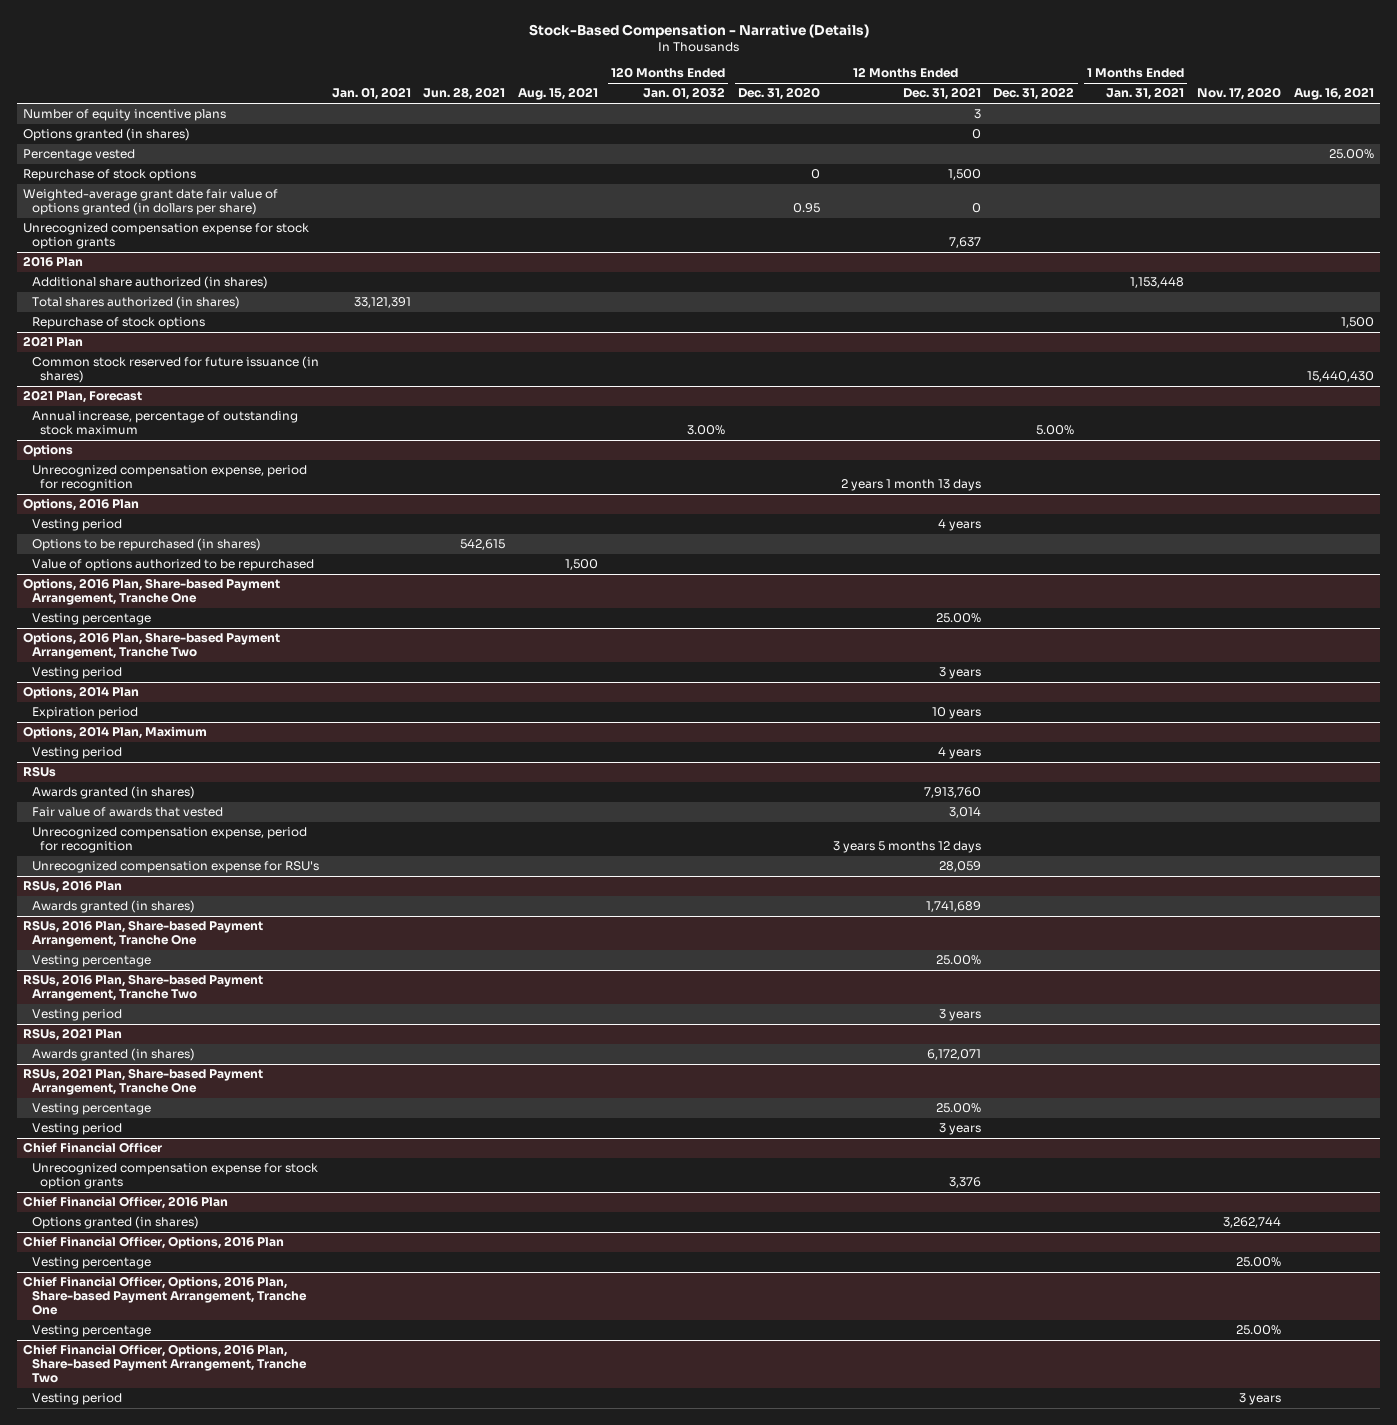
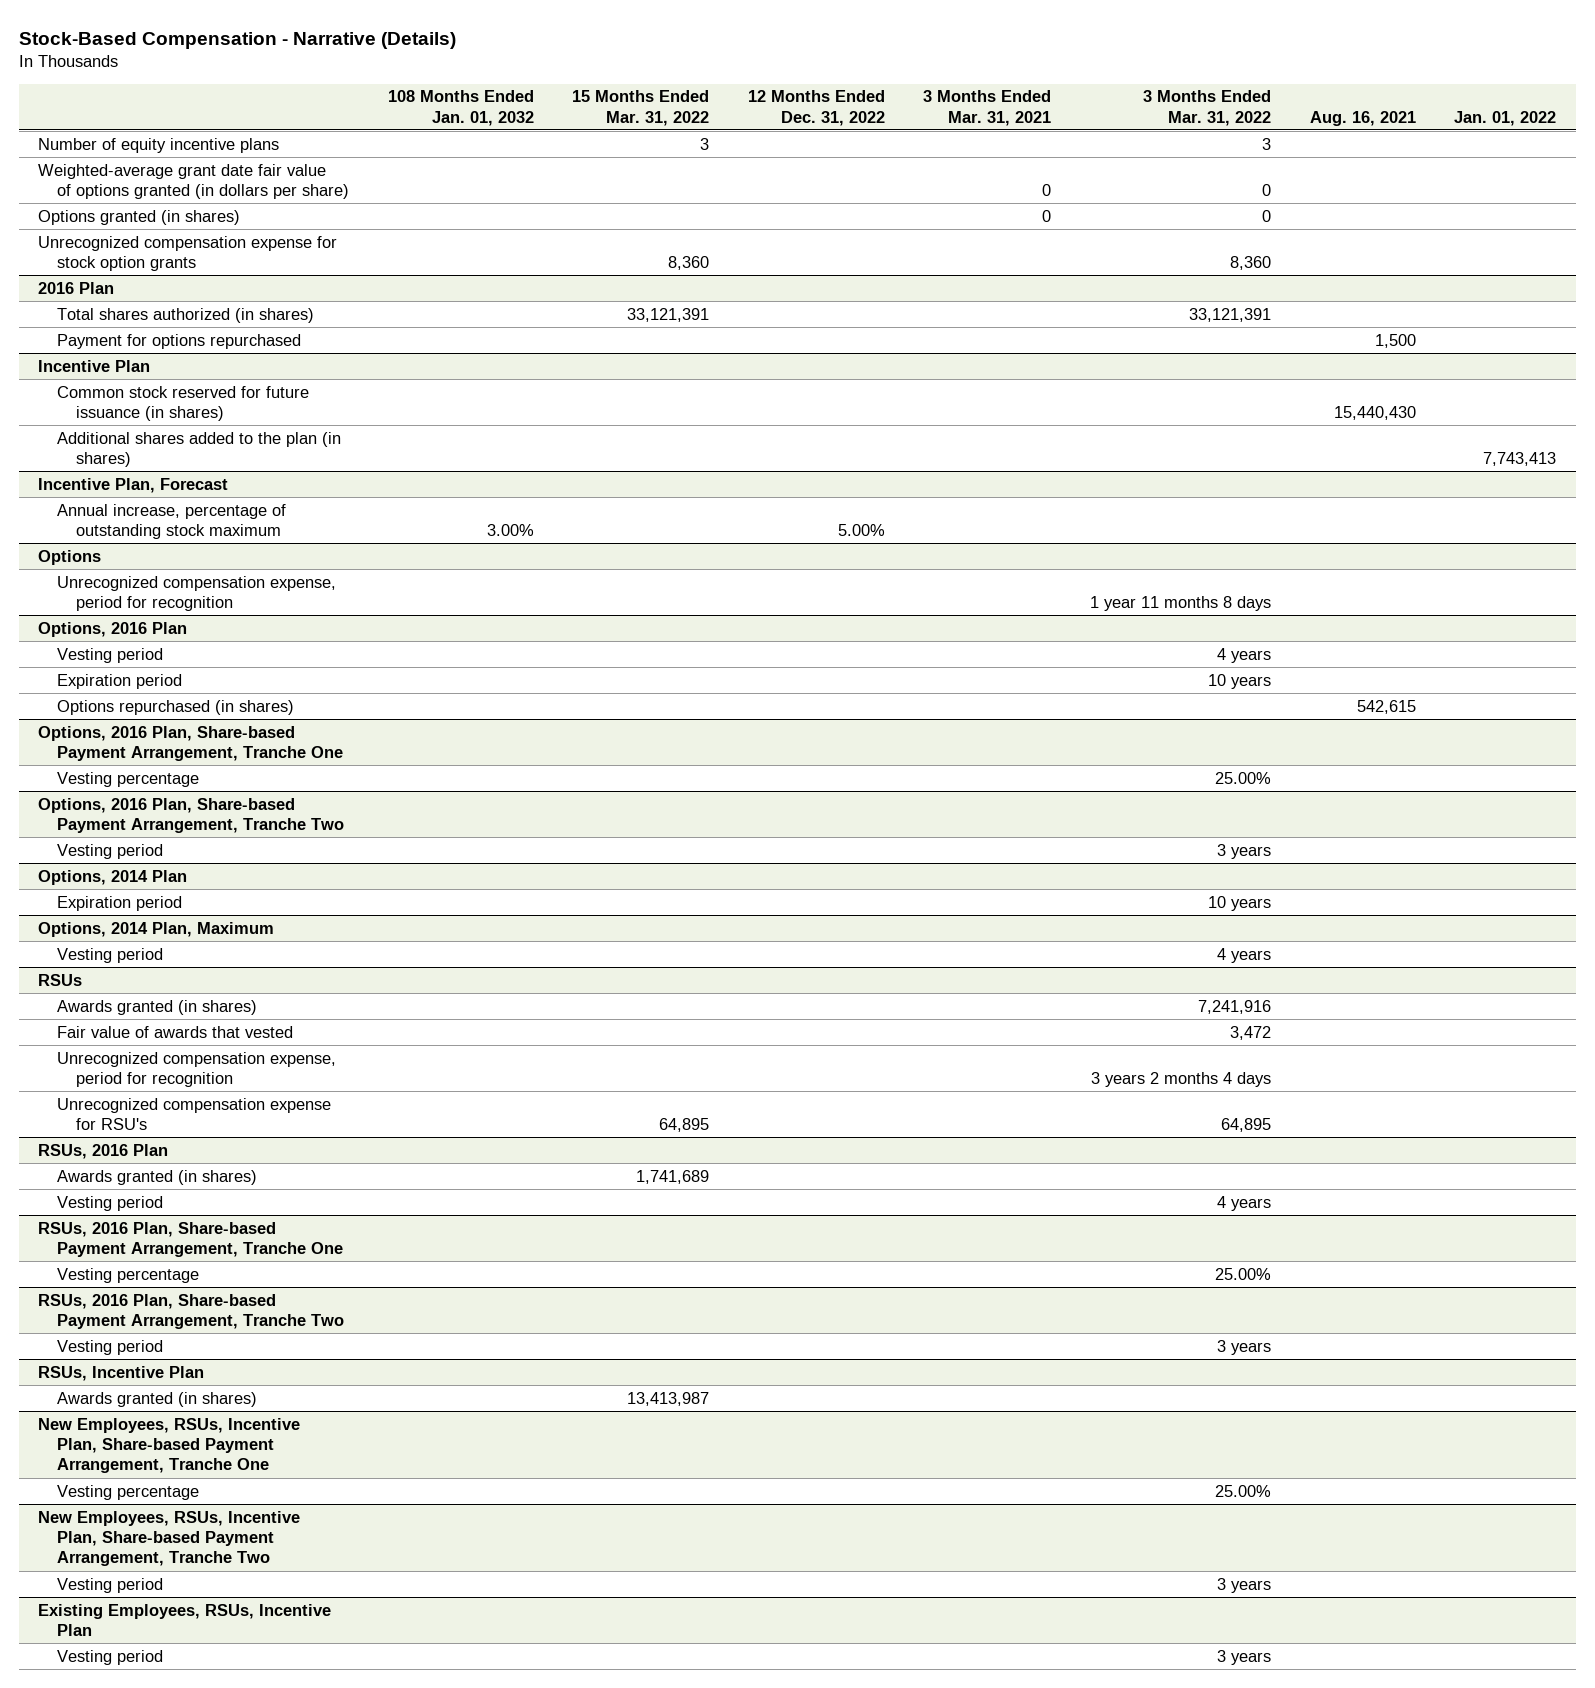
- | Jan. 01, 2021 | Jun. 28, 2021 | Aug. 15, 2021 | 120 Months Ended Jan. 01, 2032 | 12 Months Ended Dec. 31, 2020 | 12 Months Ended Dec. 31, 2021 | 12 Months Ended Dec. 31, 2022 | 1 Months Ended Jan. 31, 2021 | Nov. 17, 2020 | Aug. 16, 2021
+ | 108 Months Ended Jan. 01, 2032 | 15 Months Ended Mar. 31, 2022 | 12 Months Ended Dec. 31, 2022 | 3 Months Ended Mar. 31, 2021 | 3 Months Ended Mar. 31, 2022 | Aug. 16, 2021 | Jan. 01, 2022
- Percentage vested | | | | | | | | | | 25.00%
- Repurchase of stock options | | | | | 0 | 1,500 | | | |
moved down: Options granted (in shares) | | | | 0 | 0 | |
@ 2016 Plan
- Additional share authorized (in shares) | | | | | | | | 1,153,448 | |
- Repurchase of stock options | | | | | | | | | | 1,500
- 2021 Plan
@ 2016 Plan
+ Payment for options repurchased | | | | | | 1,500 |
+ Incentive Plan
- 2021 Plan, Forecast
+ Additional shares added to the plan (in shares) | | | | | | | 7,743,413
+ Incentive Plan, Forecast
@ Options, 2016 Plan
- Options to be repurchased (in shares) | | 542,615 | | | | | | | |
- Value of options authorized to be repurchased | | | 1,500 | | | | | | |
+ Expiration period | | | | | 10 years | |
+ Options repurchased (in shares) | | | | | | 542,615 |
@ RSUs, 2016 Plan
+ Vesting period | | | | | 4 years | |
- RSUs, 2021 Plan
+ RSUs, Incentive Plan
- RSUs, 2021 Plan, Share-based Payment Arrangement, Tranche One
+ New Employees, RSUs, Incentive Plan, Share-based Payment Arrangement, Tranche One
- Vesting period | | | | | | 3 years | | | |
- Chief Financial Officer
- Unrecognized compensation expense for stock option grants | | | | | | 3,376 | | | |
- Chief Financial Officer, 2016 Plan
- Options granted (in shares) | | | | | | | | | 3,262,744 |
- Chief Financial Officer, Options, 2016 Plan
- Vesting percentage | | | | | | | | | 25.00% |
- Chief Financial Officer, Options, 2016 Plan, Share-based Payment Arrangement, Tranche One
- Vesting percentage | | | | | | | | | 25.00% |
- Chief Financial Officer, Options, 2016 Plan, Share-based Payment Arrangement, Tranche Two
- Vesting period | | | | | | | | | 3 years |
+ New Employees, RSUs, Incentive Plan, Share-based Payment Arrangement, Tranche Two
+ Vesting period | | | | | 3 years | |
+ Existing Employees, RSUs, Incentive Plan
+ Vesting period | | | | | 3 years | |

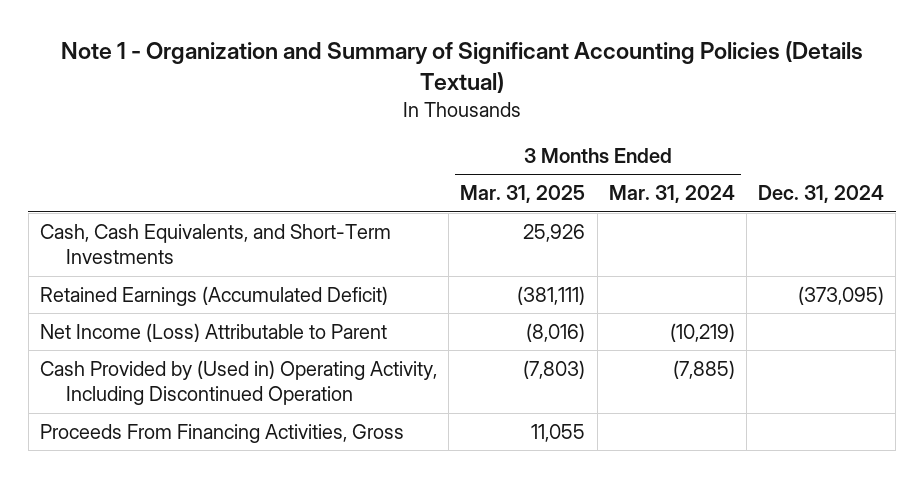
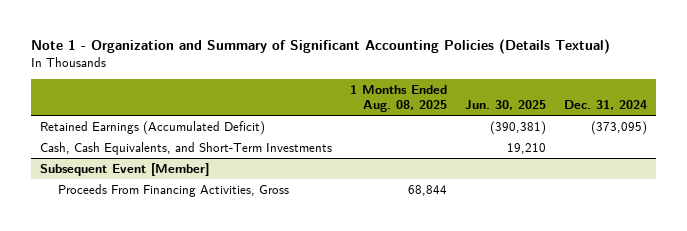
- | 3 Months Ended Mar. 31, 2025 | 3 Months Ended Mar. 31, 2024 | Dec. 31, 2024
+ | 1 Months Ended Aug. 08, 2025 | Jun. 30, 2025 | Dec. 31, 2024
- Net Income (Loss) Attributable to Parent | (8,016) | (10,219) |
- Cash Provided by (Used in) Operating Activity, Including Discontinued Operation | (7,803) | (7,885) |
- Proceeds From Financing Activities, Gross | 11,055 | |
moved down: Cash, Cash Equivalents, and Short-Term Investments | | 19,210 |
+ Subsequent Event [Member]
+ Proceeds From Financing Activities, Gross | 68,844 | |

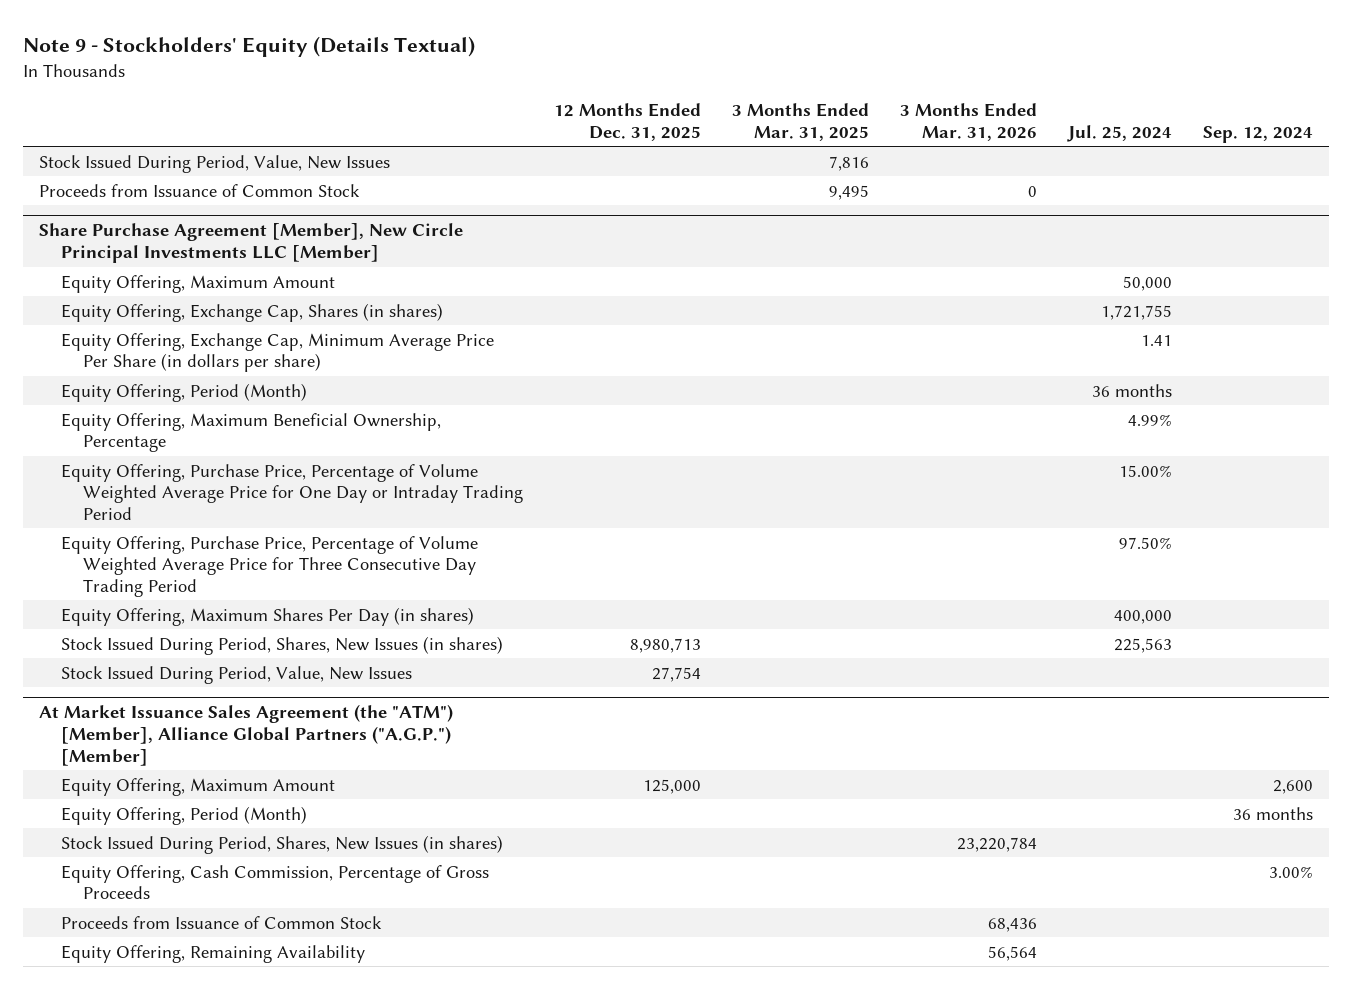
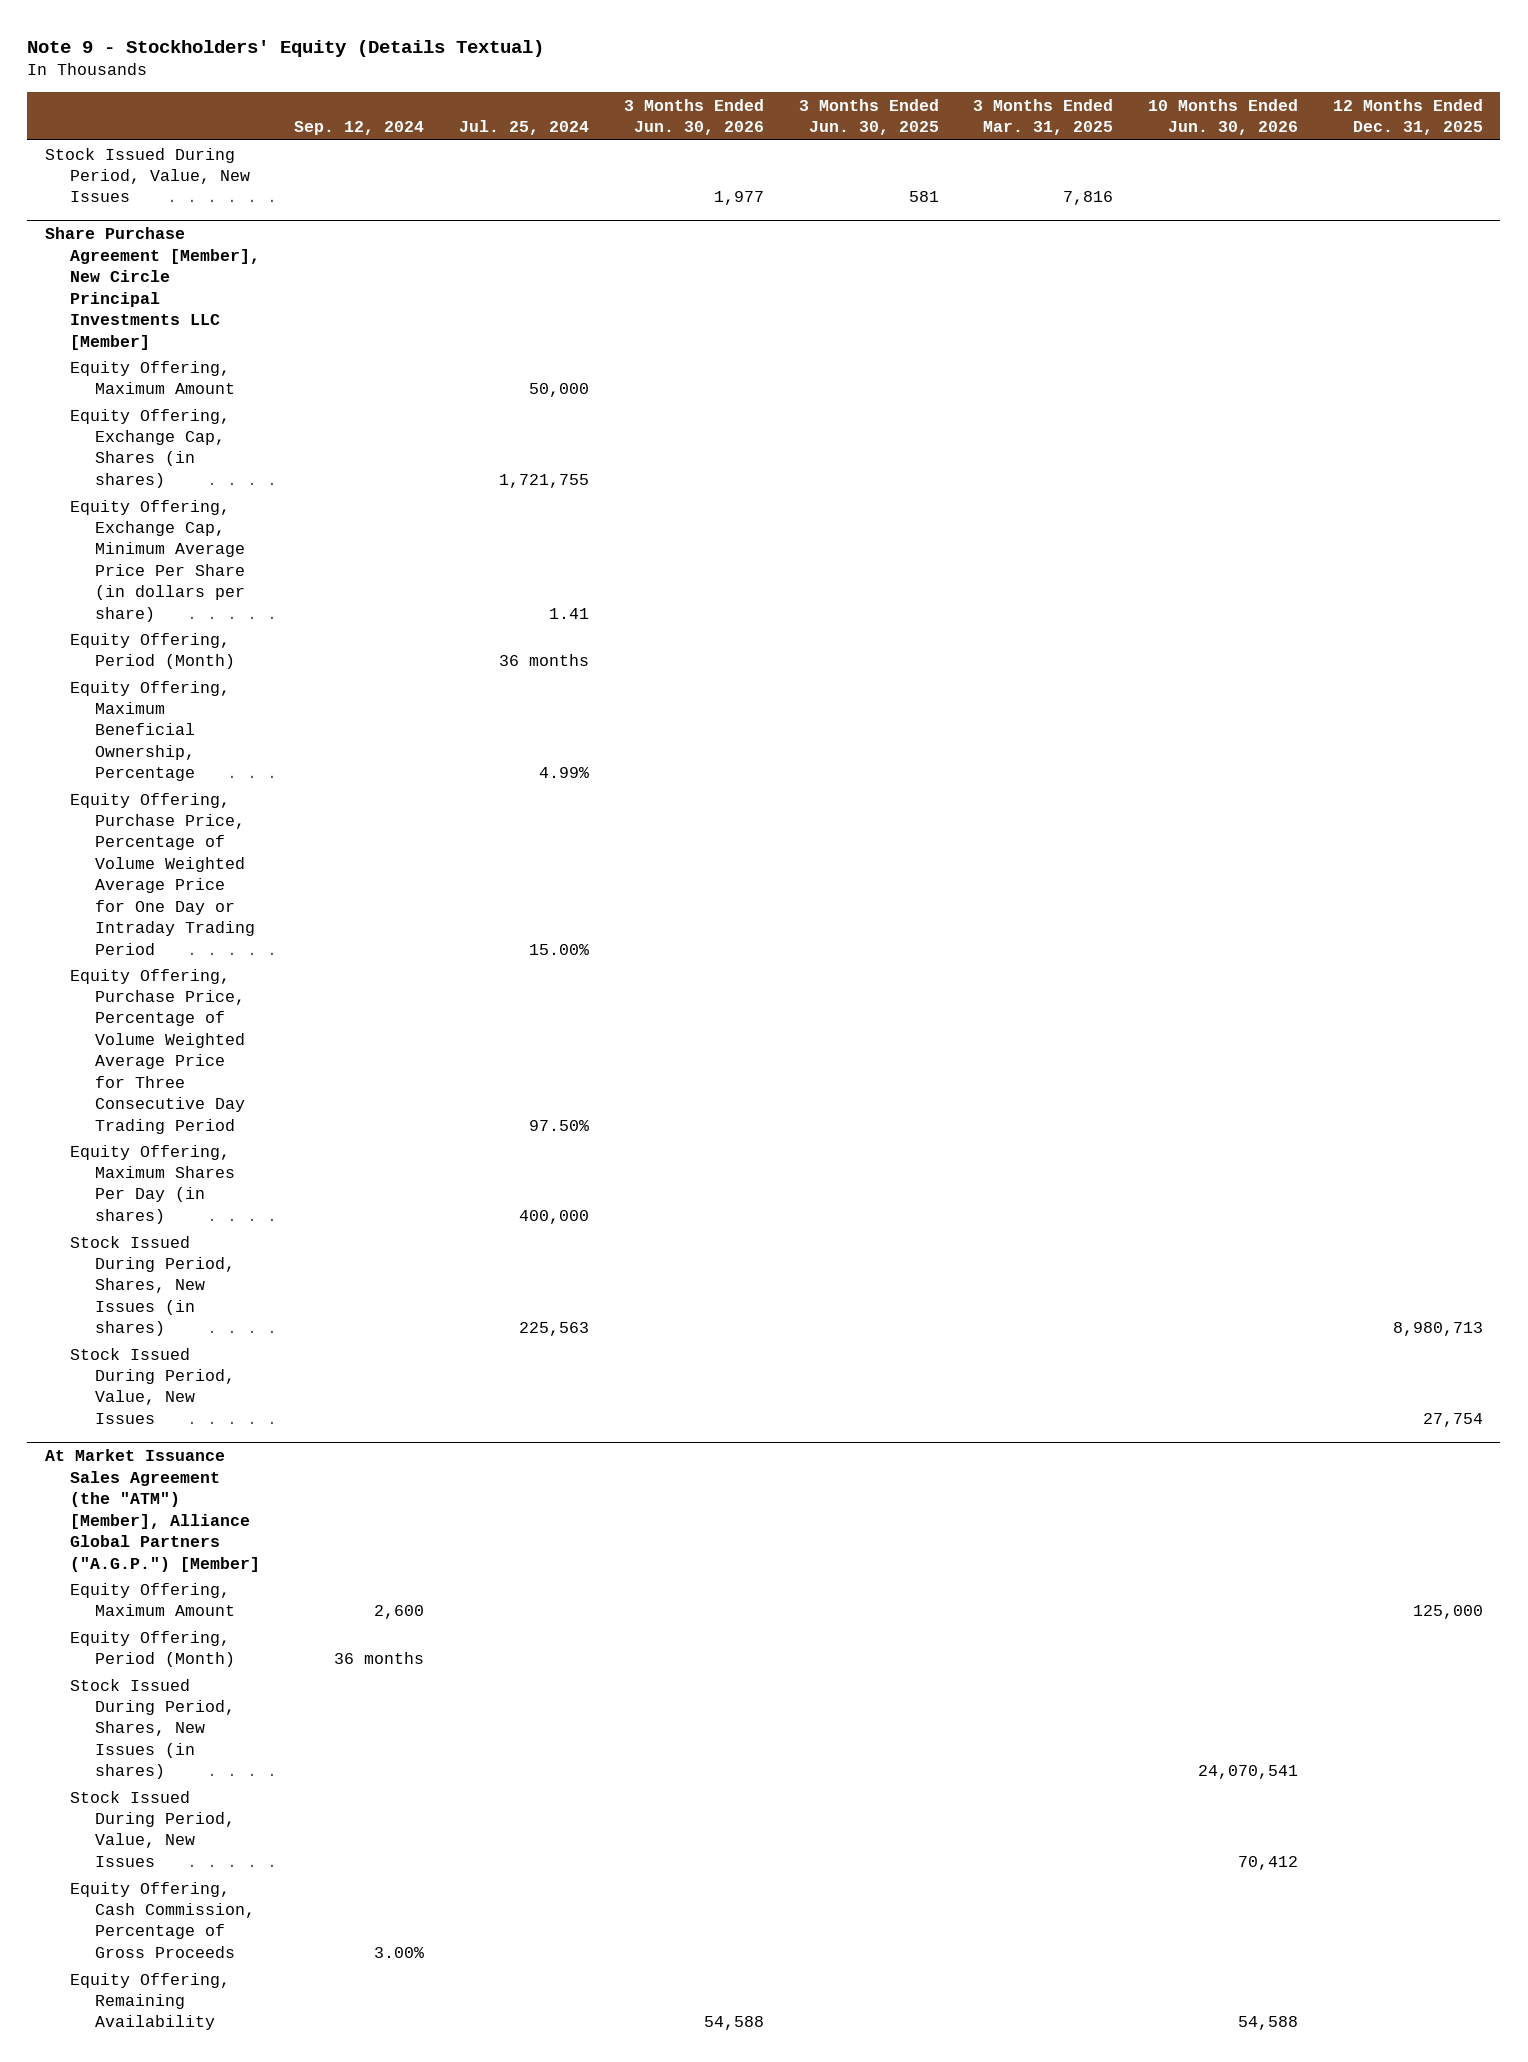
- | 12 Months Ended Dec. 31, 2025 | 3 Months Ended Mar. 31, 2025 | 3 Months Ended Mar. 31, 2026 | Jul. 25, 2024 | Sep. 12, 2024
+ | Sep. 12, 2024 | Jul. 25, 2024 | 3 Months Ended Jun. 30, 2026 | 3 Months Ended Jun. 30, 2025 | 3 Months Ended Mar. 31, 2025 | 10 Months Ended Jun. 30, 2026 | 12 Months Ended Dec. 31, 2025
- Proceeds from Issuance of Common Stock | | 9,495 | 0 | |
@ At Market Issuance Sales Agreement (the "ATM") [Member], Alliance Global Partners ("A.G.P.") [Member]
+ Stock Issued During Period, Value, New Issues | | | | | | 70,412 |
- Proceeds from Issuance of Common Stock | | | 68,436 | |

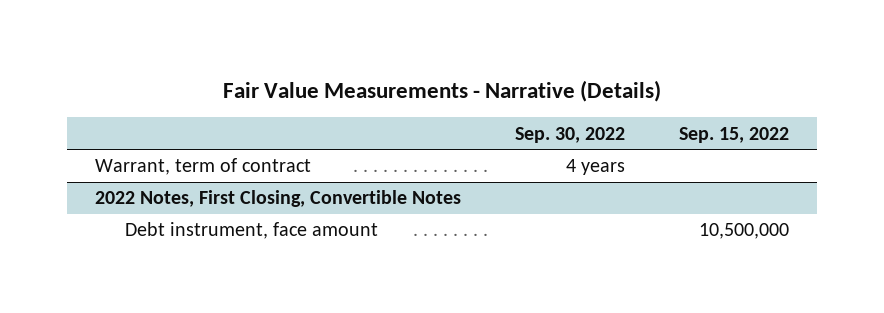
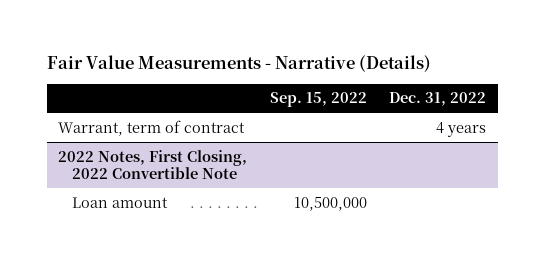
- | Sep. 30, 2022 | Sep. 15, 2022
+ | Sep. 15, 2022 | Dec. 31, 2022
- 2022 Notes, First Closing, Convertible Notes
- Debt instrument, face amount | | 10,500,000
+ 2022 Notes, First Closing, 2022 Convertible Note
+ Loan amount | 10,500,000 |

